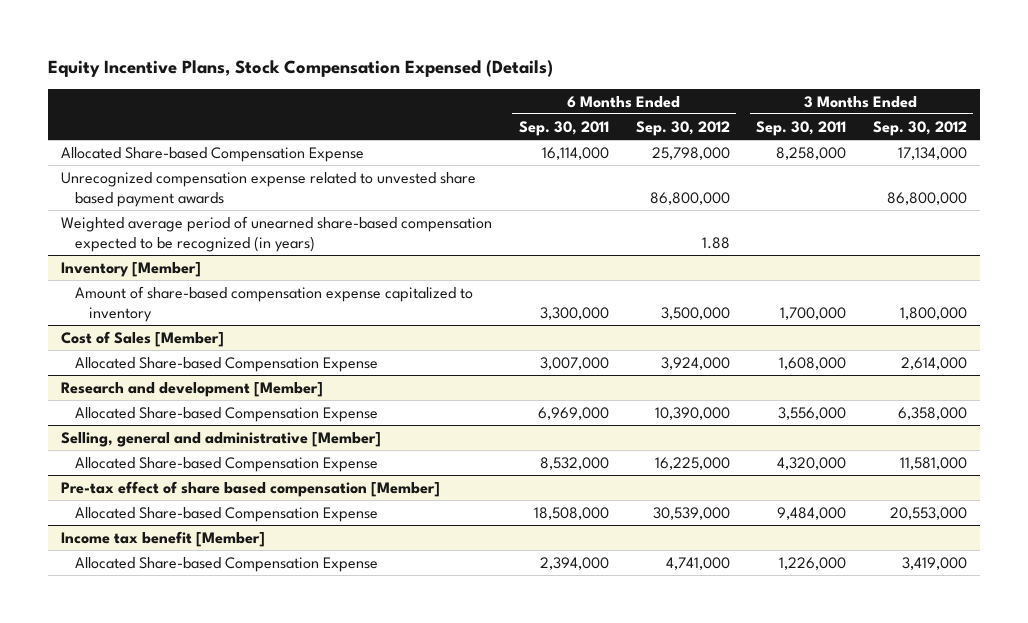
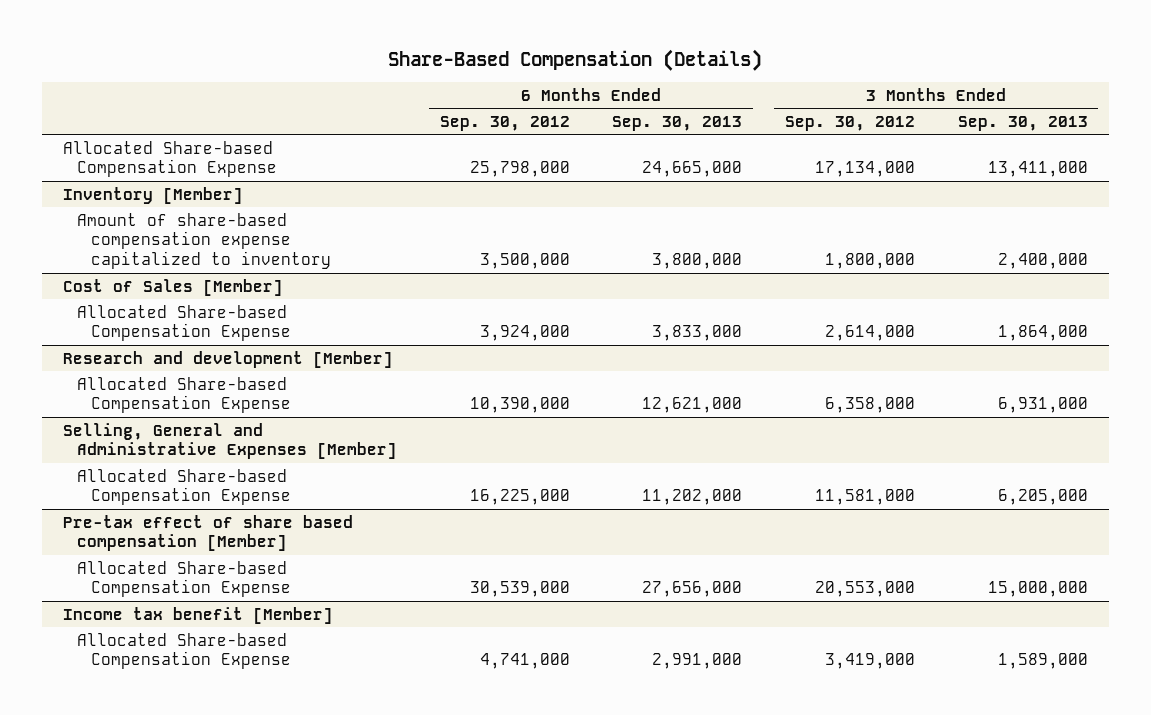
- Equity Incentive Plans, Stock Compensation Expensed (Details)
+ Share-Based Compensation (Details)
- | 6 Months Ended Sep. 30, 2011 | 6 Months Ended Sep. 30, 2012 | 3 Months Ended Sep. 30, 2011 | 3 Months Ended Sep. 30, 2012
+ | 6 Months Ended Sep. 30, 2012 | 6 Months Ended Sep. 30, 2013 | 3 Months Ended Sep. 30, 2012 | 3 Months Ended Sep. 30, 2013
- Unrecognized compensation expense related to unvested share based payment awards | | 86,800,000 | | 86,800,000
- Weighted average period of unearned share-based compensation expected to be recognized (in years) | | 1.88 | |
- Selling, general and administrative [Member]
+ Selling, General and Administrative Expenses [Member]

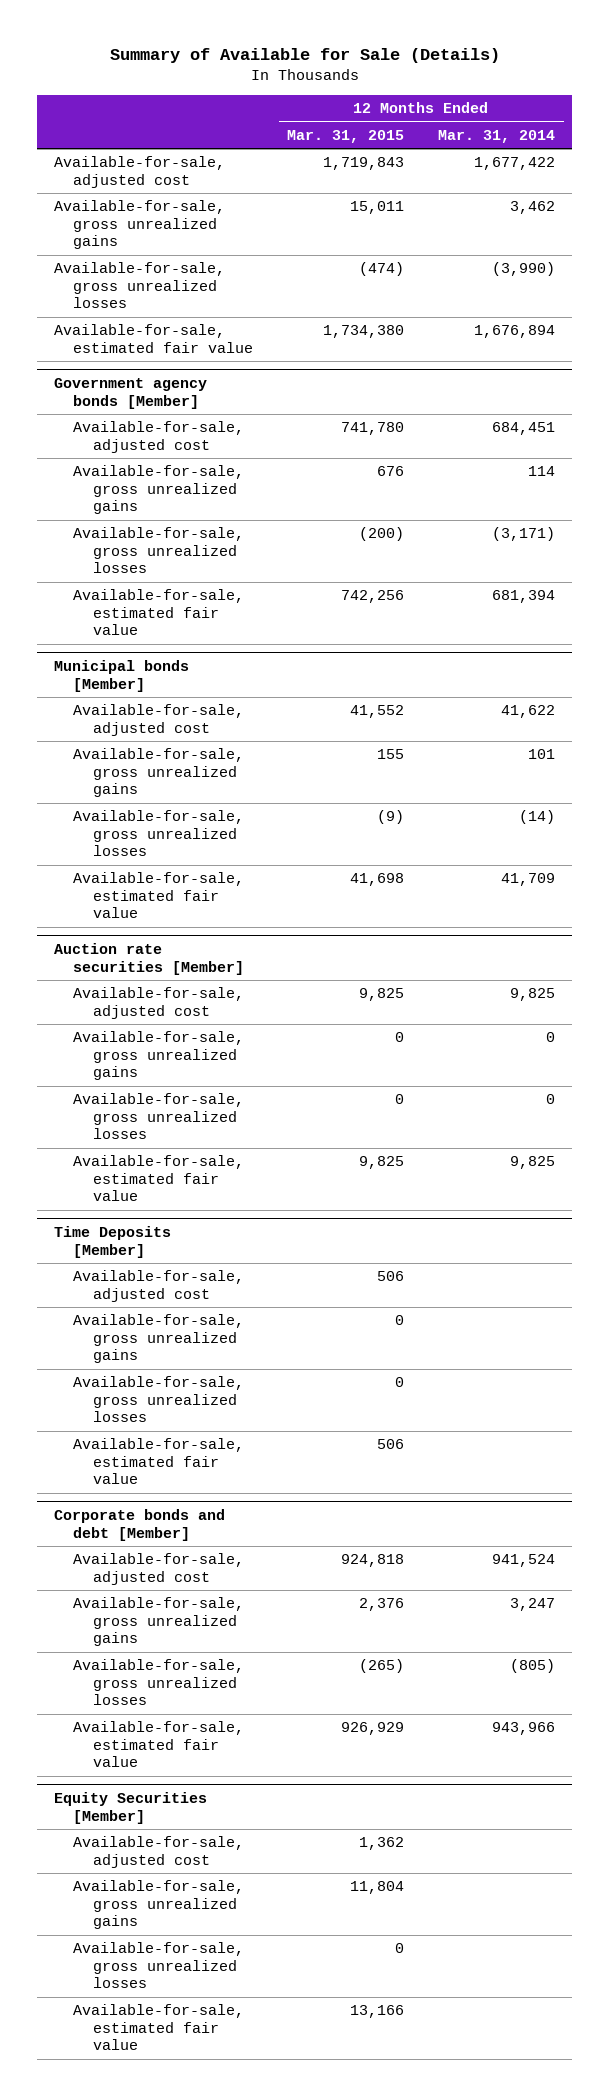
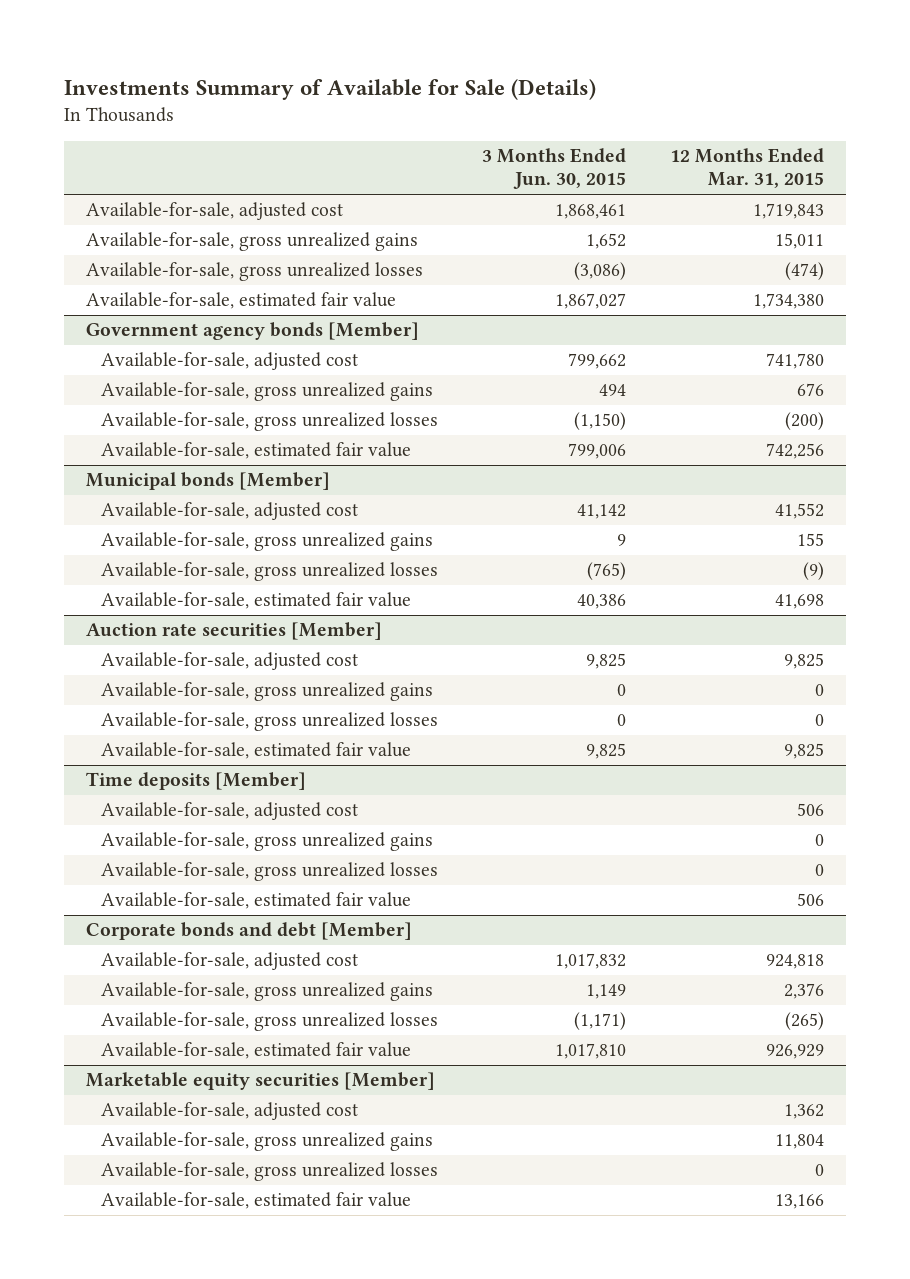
- Summary of Available for Sale (Details)
+ Investments Summary of Available for Sale (Details)
- | 12 Months Ended Mar. 31, 2015 | 12 Months Ended Mar. 31, 2014
+ | 3 Months Ended Jun. 30, 2015 | 12 Months Ended Mar. 31, 2015
- Time Deposits [Member]
+ Time deposits [Member]
- Equity Securities [Member]
+ Marketable equity securities [Member]

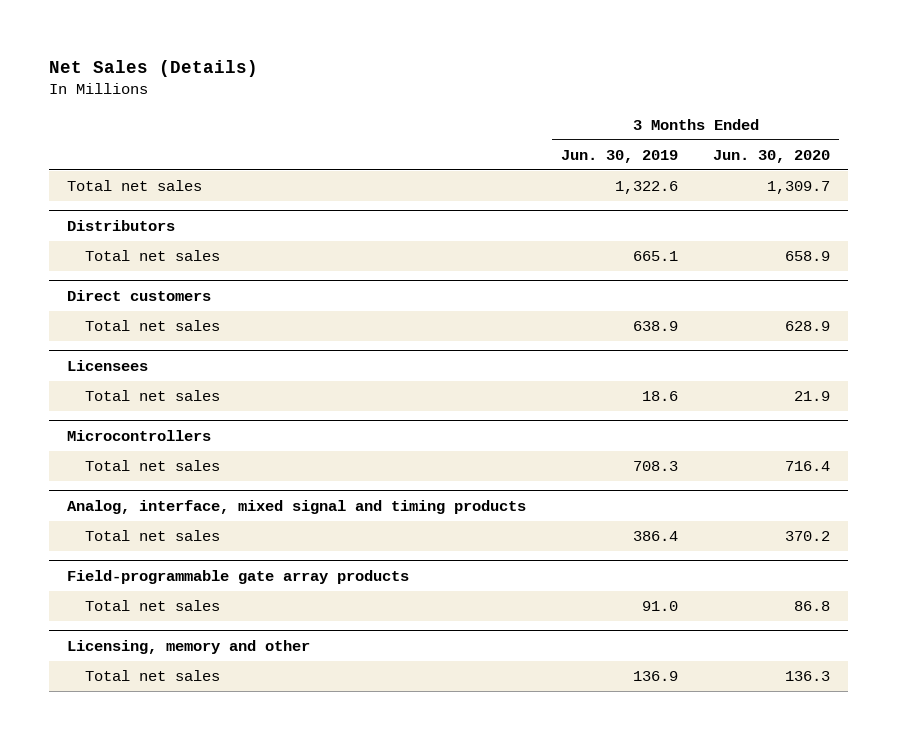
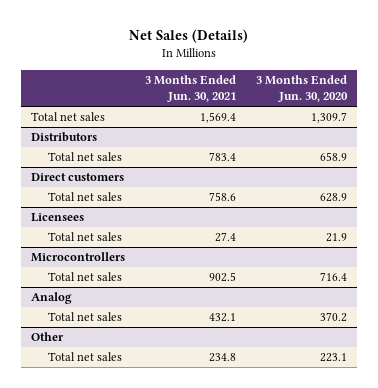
- | 3 Months Ended Jun. 30, 2019 | 3 Months Ended Jun. 30, 2020
+ | 3 Months Ended Jun. 30, 2021 | 3 Months Ended Jun. 30, 2020
- Analog, interface, mixed signal and timing products
+ Analog
- Field-programmable gate array products
- Total net sales | 91.0 | 86.8
- Licensing, memory and other
- Total net sales | 136.9 | 136.3
+ Other
+ Total net sales | 234.8 | 223.1

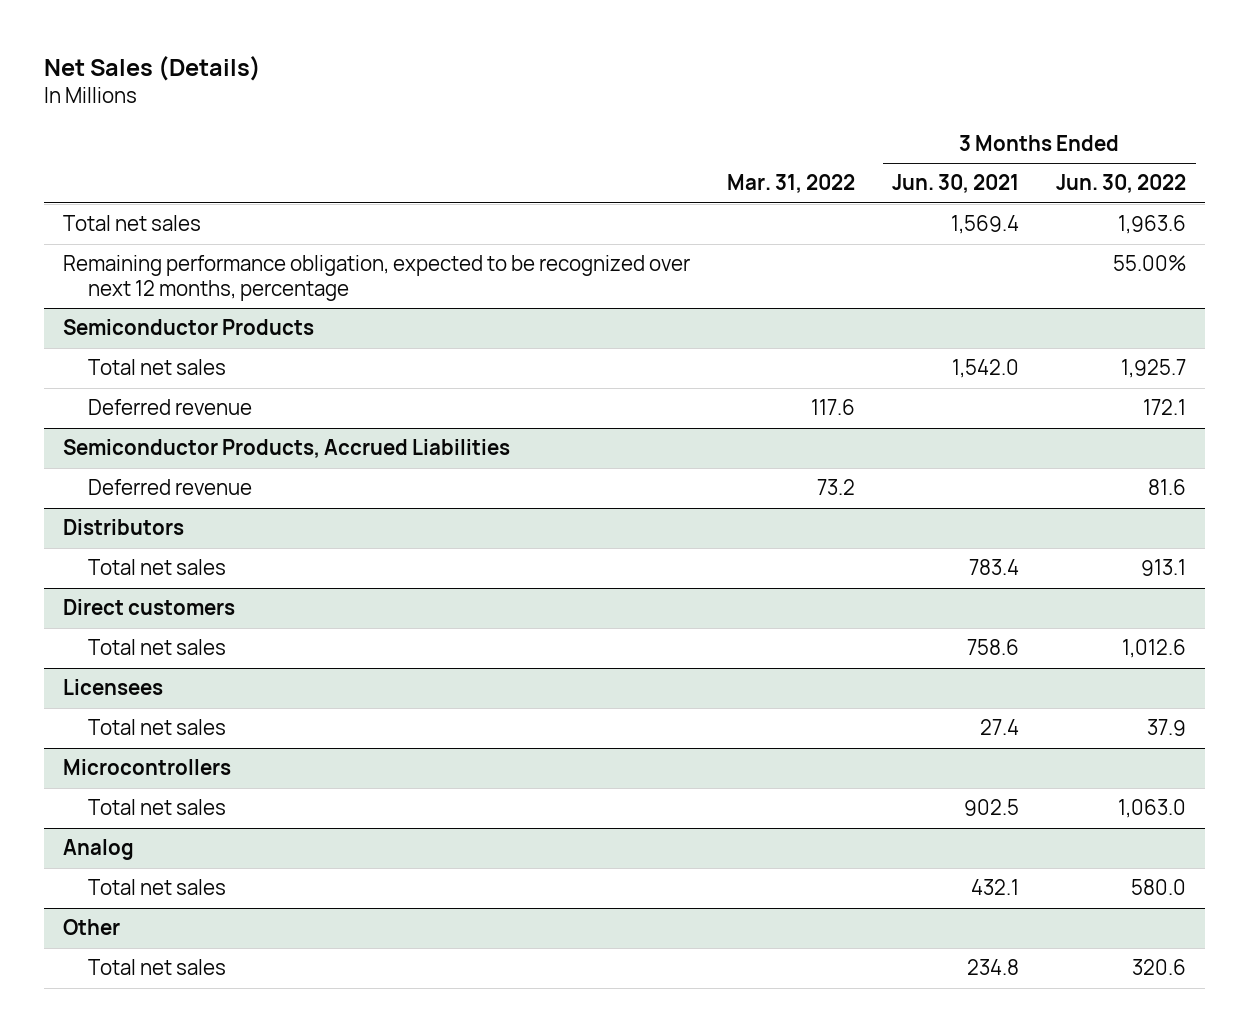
- | 3 Months Ended Jun. 30, 2021 | 3 Months Ended Jun. 30, 2020
+ | Mar. 31, 2022 | 3 Months Ended Jun. 30, 2021 | 3 Months Ended Jun. 30, 2022
+ Remaining performance obligation, expected to be recognized over next 12 months, percentage | | | 55.00%
+ Semiconductor Products
+ Total net sales | | 1,542.0 | 1,925.7
+ Deferred revenue | 117.6 | | 172.1
+ Semiconductor Products, Accrued Liabilities
+ Deferred revenue | 73.2 | | 81.6

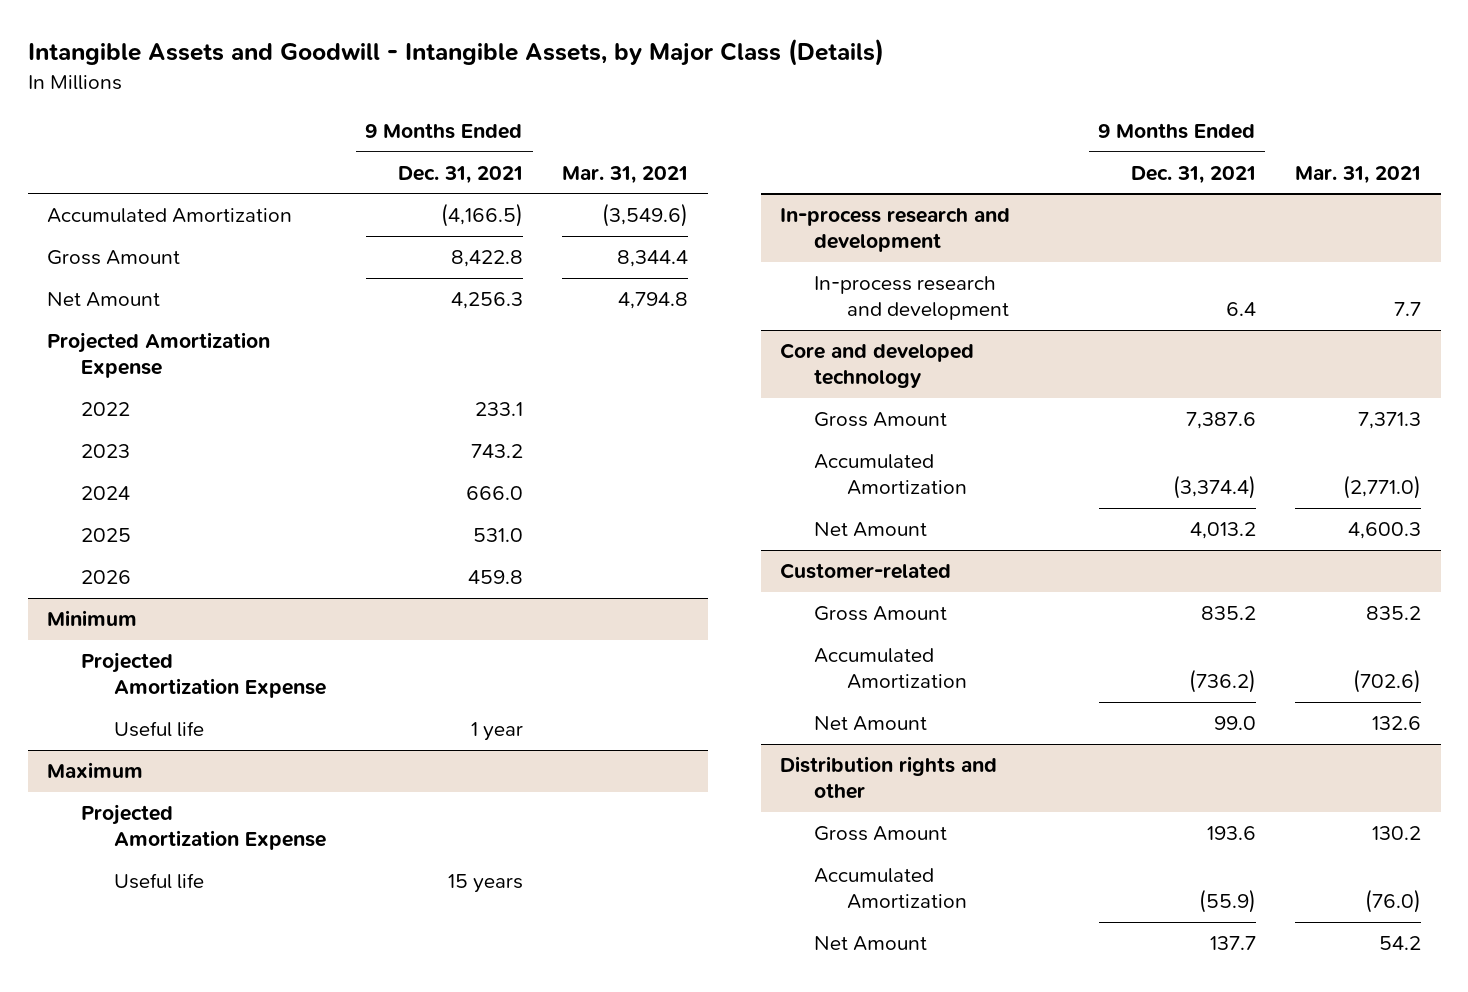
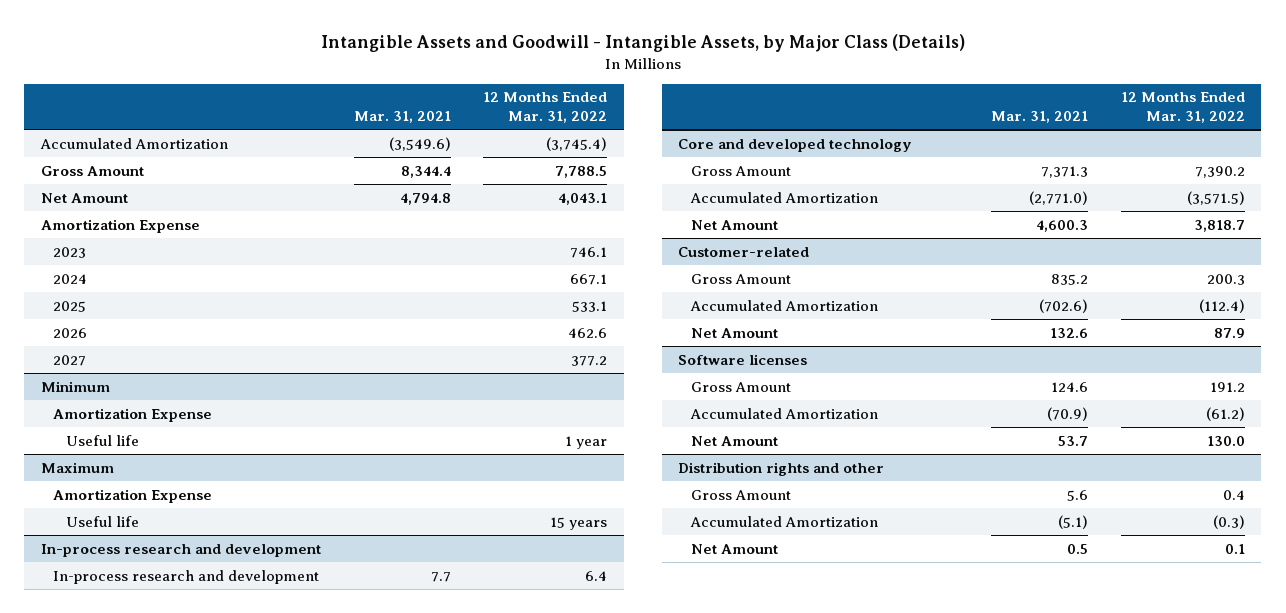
- | 9 Months Ended Dec. 31, 2021 | Mar. 31, 2021
+ | Mar. 31, 2021 | 12 Months Ended Mar. 31, 2022
- Projected Amortization Expense
- 2022 | 233.1 |
+ Amortization Expense
+ 2027 | | 377.2
@ Minimum
- Projected Amortization Expense
+ Amortization Expense
@ Maximum
- Projected Amortization Expense
+ Amortization Expense
+ Software licenses
+ Gross Amount | 124.6 | 191.2
+ Accumulated Amortization | (70.9) | (61.2)
+ Net Amount | 53.7 | 130.0
@ Distribution rights and other
- Gross Amount | 193.6 | 130.2
- Accumulated Amortization | (55.9) | (76.0)
- Net Amount | 137.7 | 54.2
+ Gross Amount | 5.6 | 0.4
+ Accumulated Amortization | (5.1) | (0.3)
+ Net Amount | 0.5 | 0.1

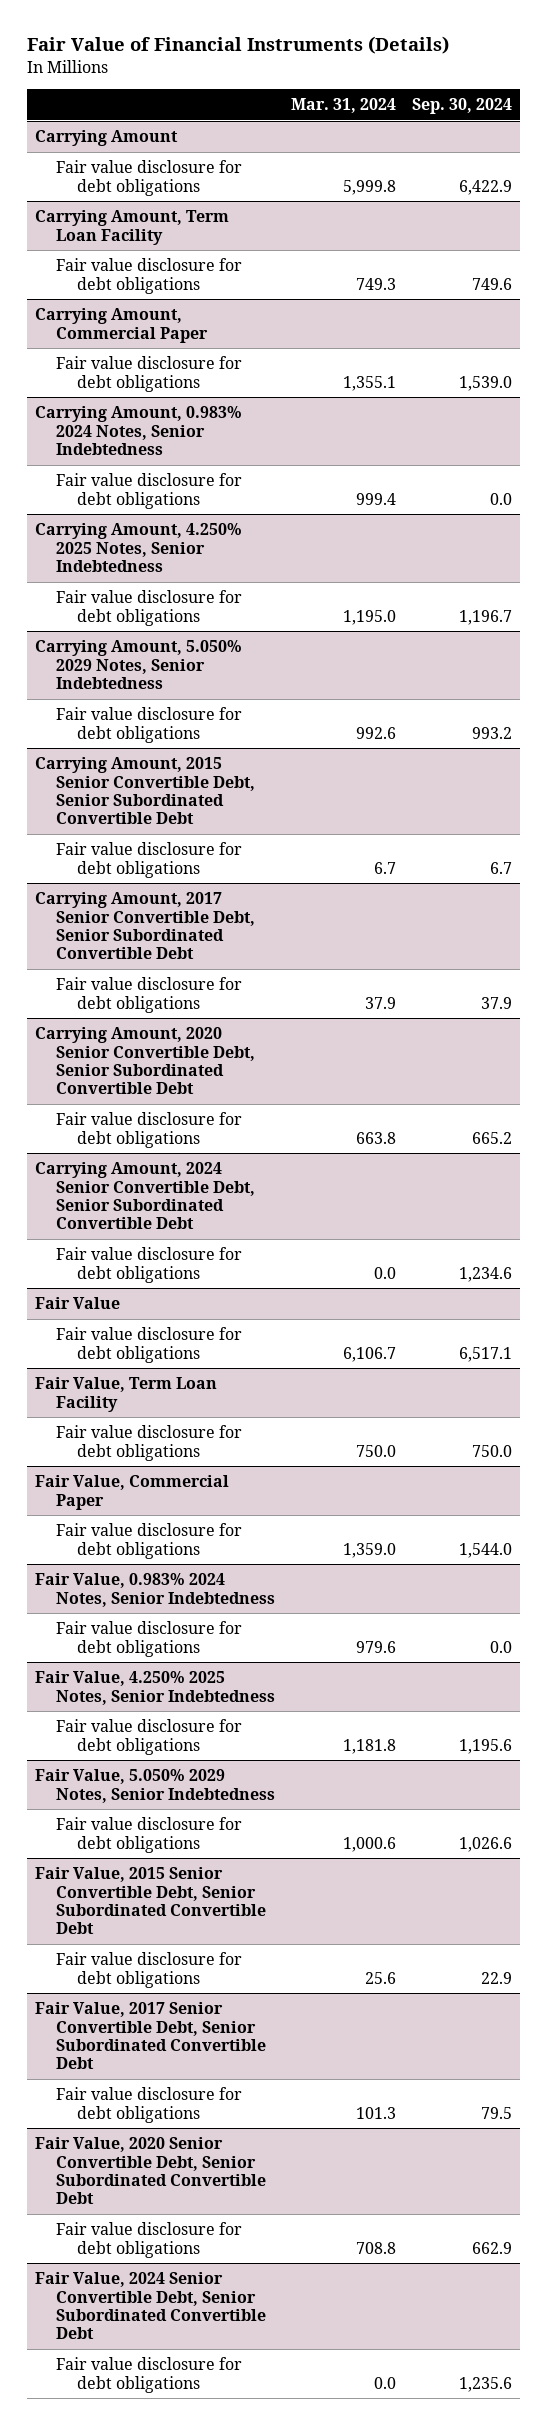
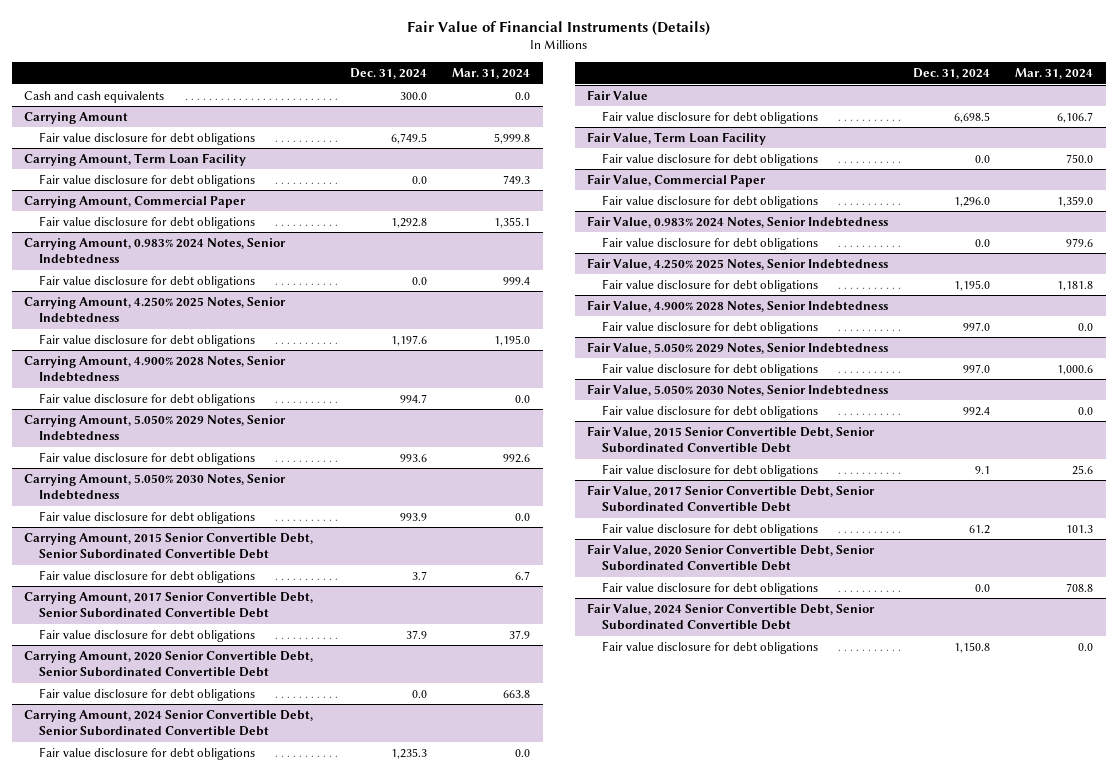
- | Mar. 31, 2024 | Sep. 30, 2024
+ | Dec. 31, 2024 | Mar. 31, 2024
+ Cash and cash equivalents | 300.0 | 0.0
+ Carrying Amount, 4.900% 2028 Notes, Senior Indebtedness
+ Fair value disclosure for debt obligations | 994.7 | 0.0
+ Carrying Amount, 5.050% 2030 Notes, Senior Indebtedness
+ Fair value disclosure for debt obligations | 993.9 | 0.0
+ Fair Value, 4.900% 2028 Notes, Senior Indebtedness
+ Fair value disclosure for debt obligations | 997.0 | 0.0
+ Fair Value, 5.050% 2030 Notes, Senior Indebtedness
+ Fair value disclosure for debt obligations | 992.4 | 0.0

